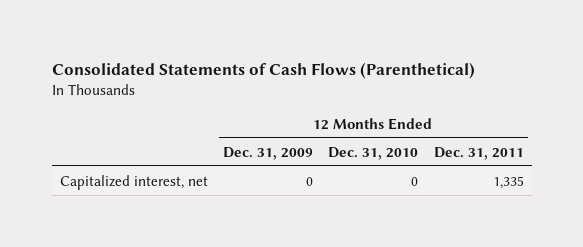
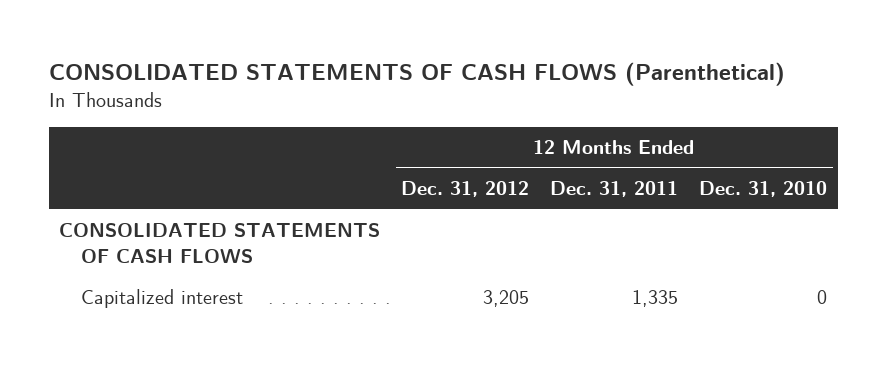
- Consolidated Statements of Cash Flows (Parenthetical)
+ CONSOLIDATED STATEMENTS OF CASH FLOWS (Parenthetical)
- | 12 Months Ended Dec. 31, 2009 | 12 Months Ended Dec. 31, 2010 | 12 Months Ended Dec. 31, 2011
+ | 12 Months Ended Dec. 31, 2012 | 12 Months Ended Dec. 31, 2011 | 12 Months Ended Dec. 31, 2010
- Capitalized interest, net | 0 | 0 | 1,335
+ CONSOLIDATED STATEMENTS OF CASH FLOWS
+ Capitalized interest | 3,205 | 1,335 | 0

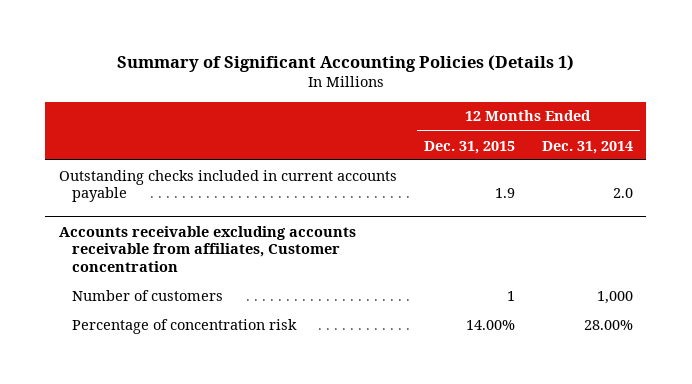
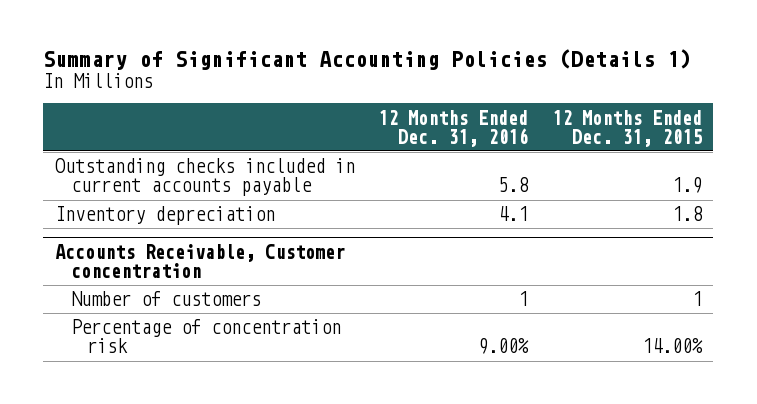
- | 12 Months Ended Dec. 31, 2015 | 12 Months Ended Dec. 31, 2014
+ | 12 Months Ended Dec. 31, 2016 | 12 Months Ended Dec. 31, 2015
- Accounts receivable excluding accounts receivable from affiliates, Customer concentration
+ Inventory depreciation | 4.1 | 1.8
+ Accounts Receivable, Customer concentration

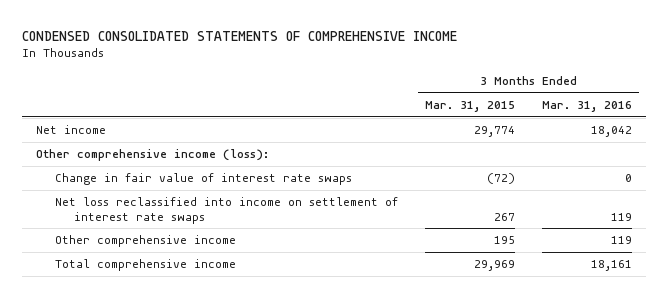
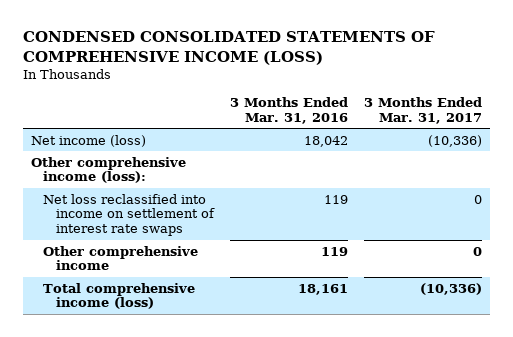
- CONDENSED CONSOLIDATED STATEMENTS OF COMPREHENSIVE INCOME
+ CONDENSED CONSOLIDATED STATEMENTS OF COMPREHENSIVE INCOME (LOSS)
- | 3 Months Ended Mar. 31, 2015 | 3 Months Ended Mar. 31, 2016
+ | 3 Months Ended Mar. 31, 2016 | 3 Months Ended Mar. 31, 2017
- Net income | 29,774 | 18,042
+ Net income (loss) | 18,042 | (10,336)
- Change in fair value of interest rate swaps | (72) | 0
- Total comprehensive income | 29,969 | 18,161
+ Total comprehensive income (loss) | 18,161 | (10,336)

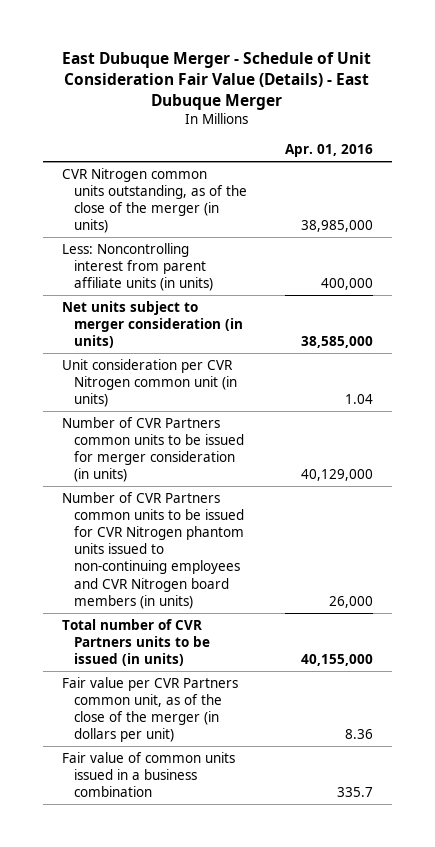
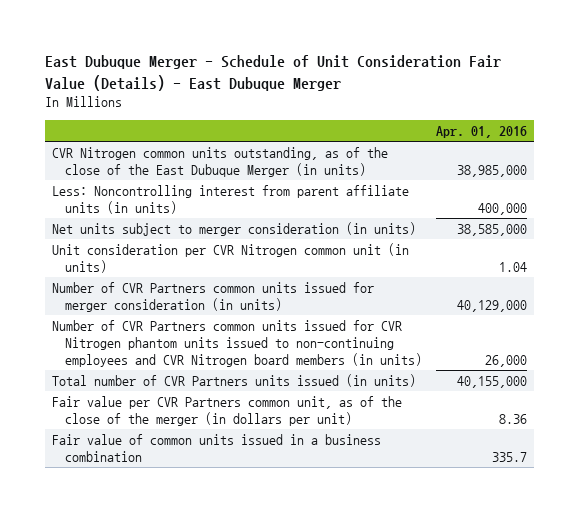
- CVR Nitrogen common units outstanding, as of the close of the merger (in units) | 38,985,000
+ CVR Nitrogen common units outstanding, as of the close of the East Dubuque Merger (in units) | 38,985,000
- Number of CVR Partners common units to be issued for merger consideration (in units) | 40,129,000
- Number of CVR Partners common units to be issued for CVR Nitrogen phantom units issued to non-continuing employees and CVR Nitrogen board members (in units) | 26,000
- Total number of CVR Partners units to be issued (in units) | 40,155,000
+ Number of CVR Partners common units issued for merger consideration (in units) | 40,129,000
+ Number of CVR Partners common units issued for CVR Nitrogen phantom units issued to non-continuing employees and CVR Nitrogen board members (in units) | 26,000
+ Total number of CVR Partners units issued (in units) | 40,155,000

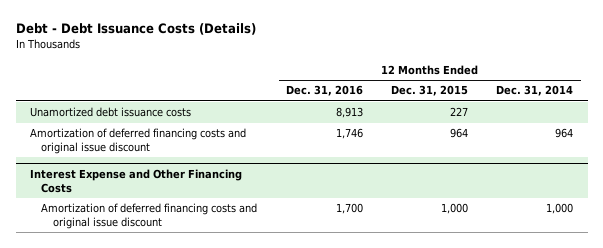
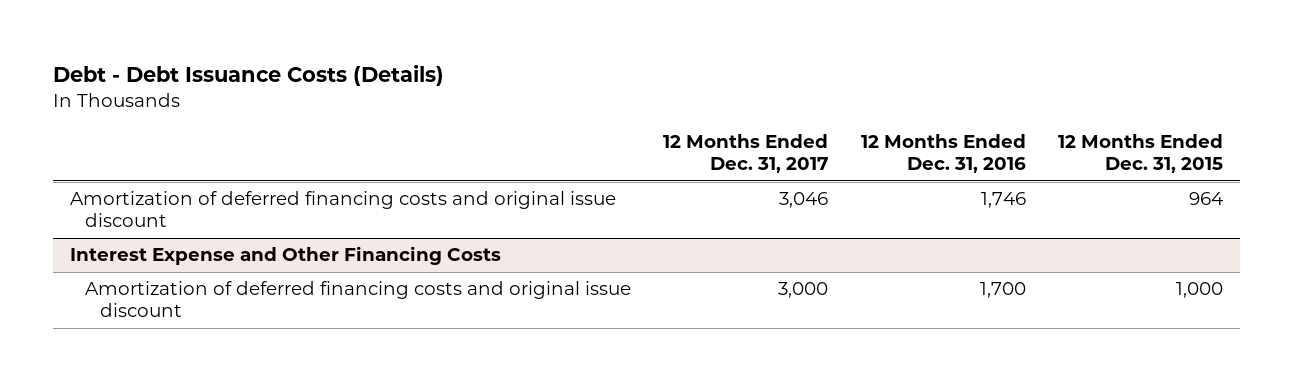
- | 12 Months Ended Dec. 31, 2016 | 12 Months Ended Dec. 31, 2015 | 12 Months Ended Dec. 31, 2014
+ | 12 Months Ended Dec. 31, 2017 | 12 Months Ended Dec. 31, 2016 | 12 Months Ended Dec. 31, 2015
- Unamortized debt issuance costs | 8,913 | 227 |

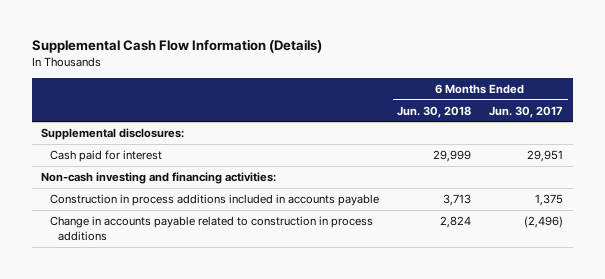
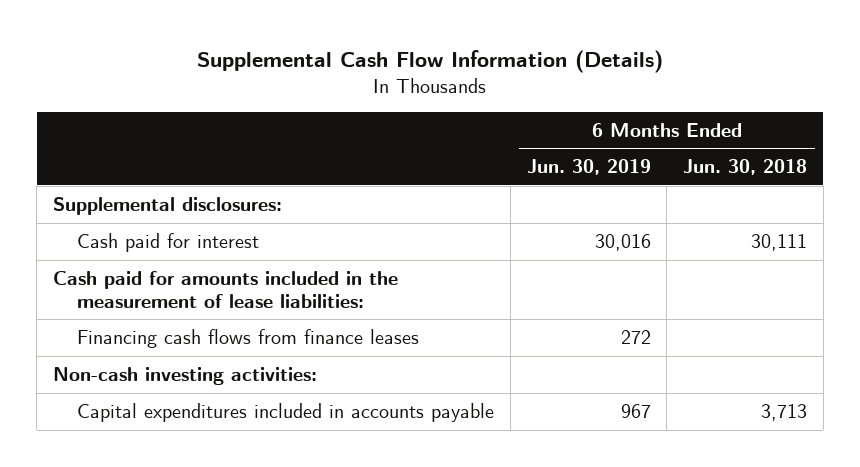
- | 6 Months Ended Jun. 30, 2018 | 6 Months Ended Jun. 30, 2017
+ | 6 Months Ended Jun. 30, 2019 | 6 Months Ended Jun. 30, 2018
- Cash paid for interest | 29,999 | 29,951
- Non-cash investing and financing activities:
- Construction in process additions included in accounts payable | 3,713 | 1,375
- Change in accounts payable related to construction in process additions | 2,824 | (2,496)
+ Cash paid for interest | 30,016 | 30,111
+ Cash paid for amounts included in the measurement of lease liabilities:
+ Financing cash flows from finance leases | 272 |
+ Non-cash investing activities:
+ Capital expenditures included in accounts payable | 967 | 3,713

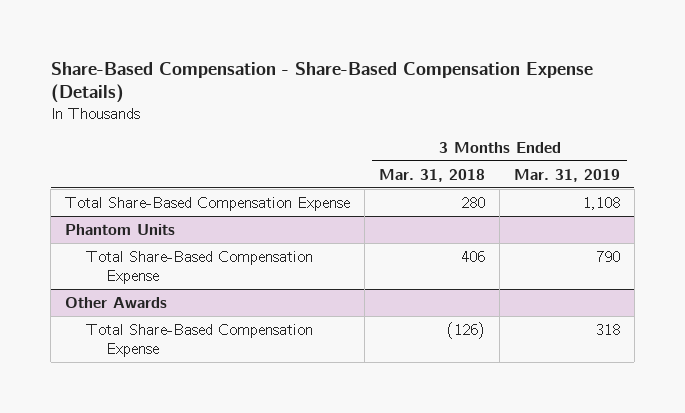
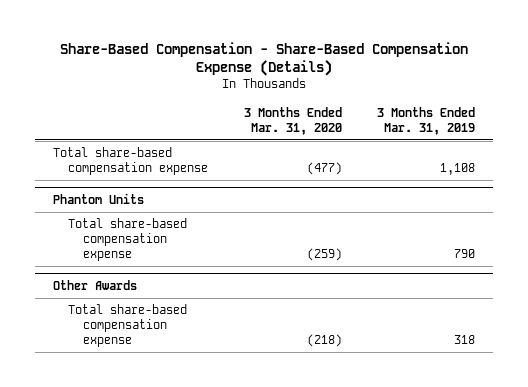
- | 3 Months Ended Mar. 31, 2018 | 3 Months Ended Mar. 31, 2019
+ | 3 Months Ended Mar. 31, 2020 | 3 Months Ended Mar. 31, 2019
- Total Share-Based Compensation Expense | 280 | 1,108
+ Total share-based compensation expense | (477) | 1,108
@ Phantom Units
- Total Share-Based Compensation Expense | 406 | 790
+ Total share-based compensation expense | (259) | 790
@ Other Awards
- Total Share-Based Compensation Expense | (126) | 318
+ Total share-based compensation expense | (218) | 318

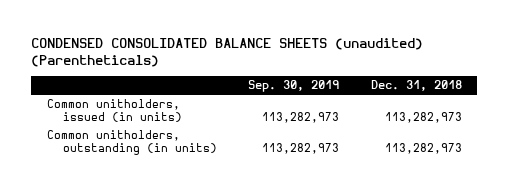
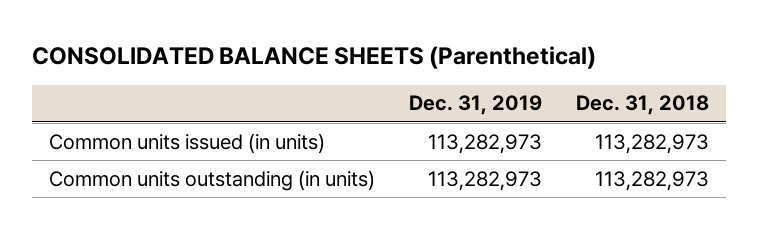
- CONDENSED CONSOLIDATED BALANCE SHEETS (unaudited) (Parentheticals)
+ CONSOLIDATED BALANCE SHEETS (Parenthetical)
- | Sep. 30, 2019 | Dec. 31, 2018
+ | Dec. 31, 2019 | Dec. 31, 2018
- Common unitholders, issued (in units) | 113,282,973 | 113,282,973
- Common unitholders, outstanding (in units) | 113,282,973 | 113,282,973
+ Common units issued (in units) | 113,282,973 | 113,282,973
+ Common units outstanding (in units) | 113,282,973 | 113,282,973

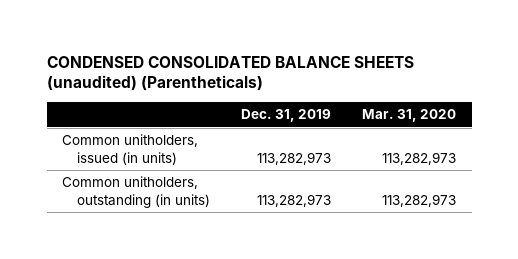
- CONSOLIDATED BALANCE SHEETS (Parenthetical)
+ CONDENSED CONSOLIDATED BALANCE SHEETS (unaudited) (Parentheticals)
- | Dec. 31, 2019 | Dec. 31, 2018
+ | Dec. 31, 2019 | Mar. 31, 2020
- Common units issued (in units) | 113,282,973 | 113,282,973
- Common units outstanding (in units) | 113,282,973 | 113,282,973
+ Common unitholders, issued (in units) | 113,282,973 | 113,282,973
+ Common unitholders, outstanding (in units) | 113,282,973 | 113,282,973

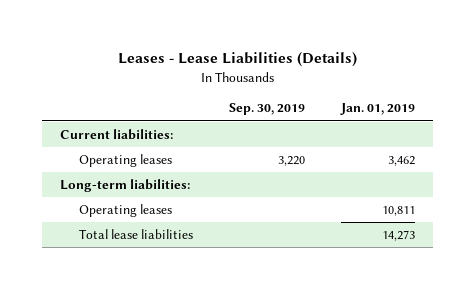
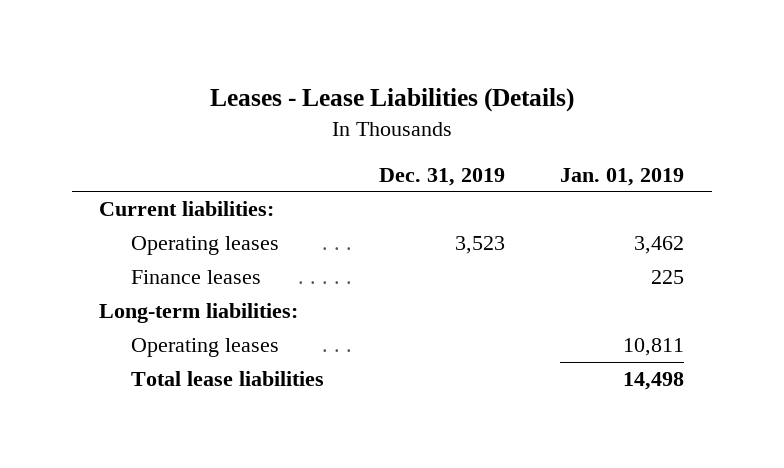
- | Sep. 30, 2019 | Jan. 01, 2019
+ | Dec. 31, 2019 | Jan. 01, 2019
+ Finance leases | | 225
- Total lease liabilities | | 14,273
+ Total lease liabilities | | 14,498

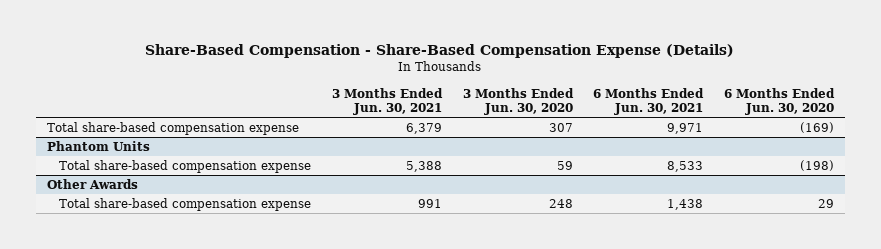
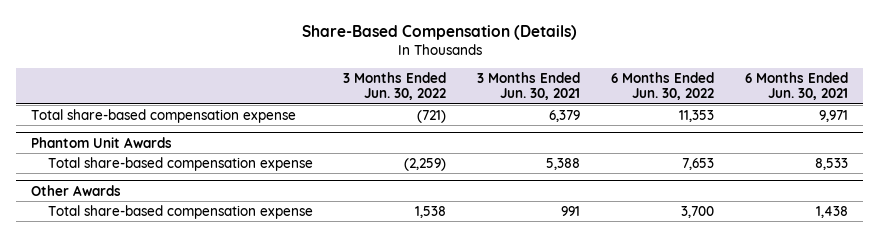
- Share-Based Compensation - Share-Based Compensation Expense (Details)
+ Share-Based Compensation (Details)
- | 3 Months Ended Jun. 30, 2021 | 3 Months Ended Jun. 30, 2020 | 6 Months Ended Jun. 30, 2021 | 6 Months Ended Jun. 30, 2020
+ | 3 Months Ended Jun. 30, 2022 | 3 Months Ended Jun. 30, 2021 | 6 Months Ended Jun. 30, 2022 | 6 Months Ended Jun. 30, 2021
- Phantom Units
+ Phantom Unit Awards

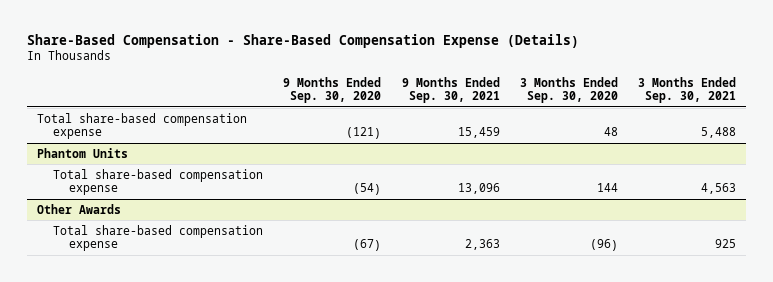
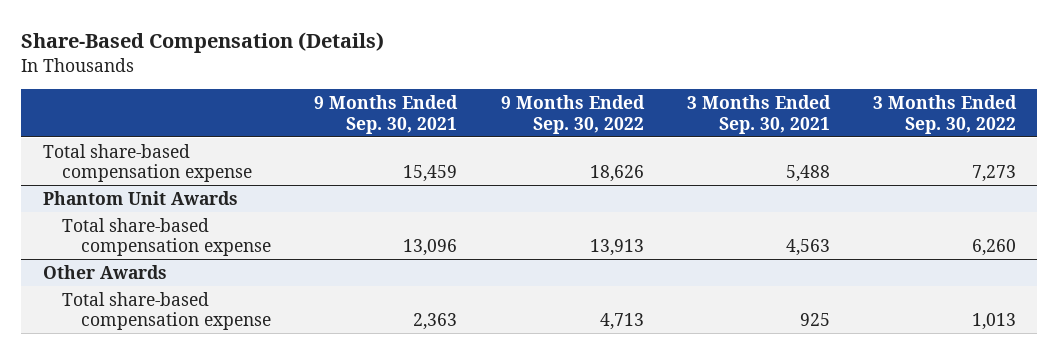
- Share-Based Compensation - Share-Based Compensation Expense (Details)
+ Share-Based Compensation (Details)
- | 9 Months Ended Sep. 30, 2020 | 9 Months Ended Sep. 30, 2021 | 3 Months Ended Sep. 30, 2020 | 3 Months Ended Sep. 30, 2021
+ | 9 Months Ended Sep. 30, 2021 | 9 Months Ended Sep. 30, 2022 | 3 Months Ended Sep. 30, 2021 | 3 Months Ended Sep. 30, 2022
- Phantom Units
+ Phantom Unit Awards

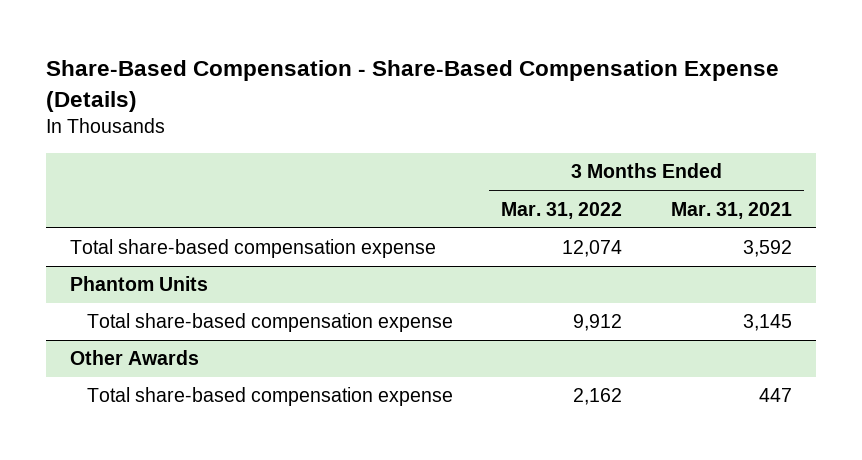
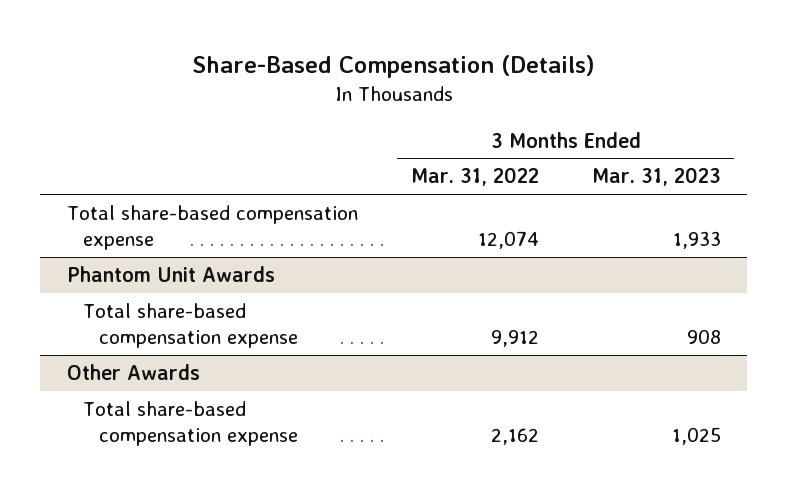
- Share-Based Compensation - Share-Based Compensation Expense (Details)
+ Share-Based Compensation (Details)
- | 3 Months Ended Mar. 31, 2022 | 3 Months Ended Mar. 31, 2021
+ | 3 Months Ended Mar. 31, 2022 | 3 Months Ended Mar. 31, 2023
- Phantom Units
+ Phantom Unit Awards

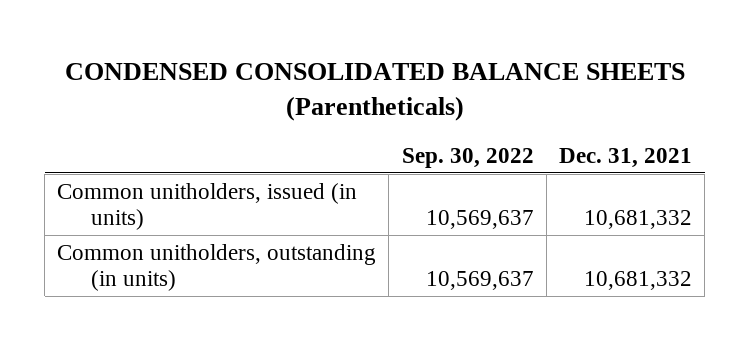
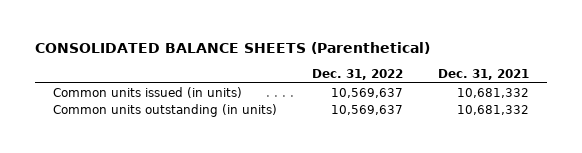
- CONDENSED CONSOLIDATED BALANCE SHEETS (Parentheticals)
+ CONSOLIDATED BALANCE SHEETS (Parenthetical)
- | Sep. 30, 2022 | Dec. 31, 2021
+ | Dec. 31, 2022 | Dec. 31, 2021
- Common unitholders, issued (in units) | 10,569,637 | 10,681,332
- Common unitholders, outstanding (in units) | 10,569,637 | 10,681,332
+ Common units issued (in units) | 10,569,637 | 10,681,332
+ Common units outstanding (in units) | 10,569,637 | 10,681,332

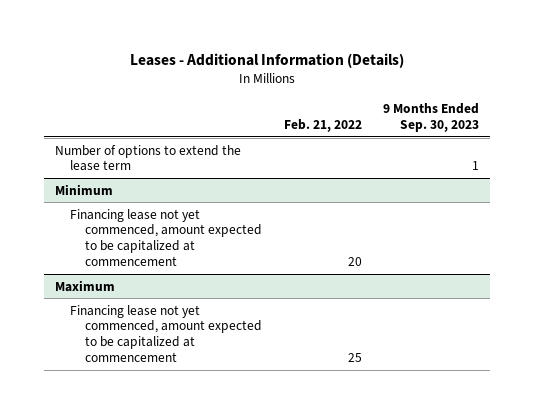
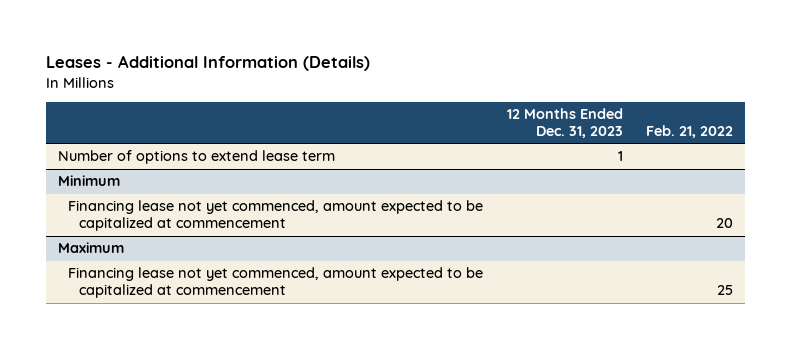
- | Feb. 21, 2022 | 9 Months Ended Sep. 30, 2023
+ | 12 Months Ended Dec. 31, 2023 | Feb. 21, 2022
- Number of options to extend the lease term | | 1
+ Number of options to extend lease term | 1 |

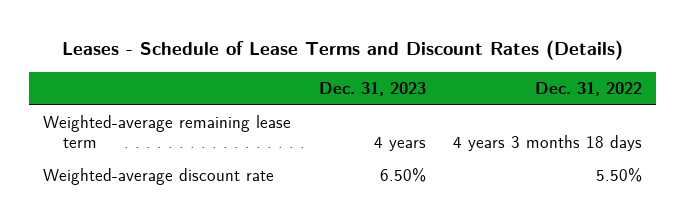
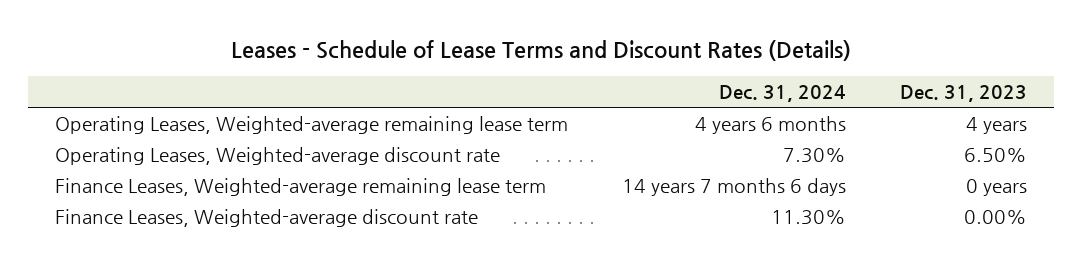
- | Dec. 31, 2023 | Dec. 31, 2022
+ | Dec. 31, 2024 | Dec. 31, 2023
- Weighted-average remaining lease term | 4 years | 4 years 3 months 18 days
- Weighted-average discount rate | 6.50% | 5.50%
+ Operating Leases, Weighted-average remaining lease term | 4 years 6 months | 4 years
+ Operating Leases, Weighted-average discount rate | 7.30% | 6.50%
+ Finance Leases, Weighted-average remaining lease term | 14 years 7 months 6 days | 0 years
+ Finance Leases, Weighted-average discount rate | 11.30% | 0.00%

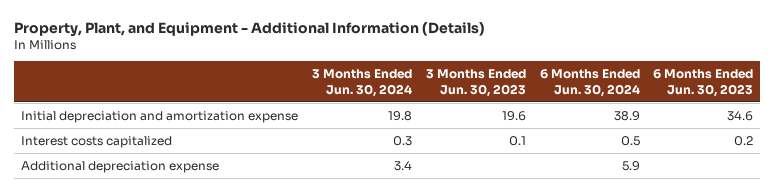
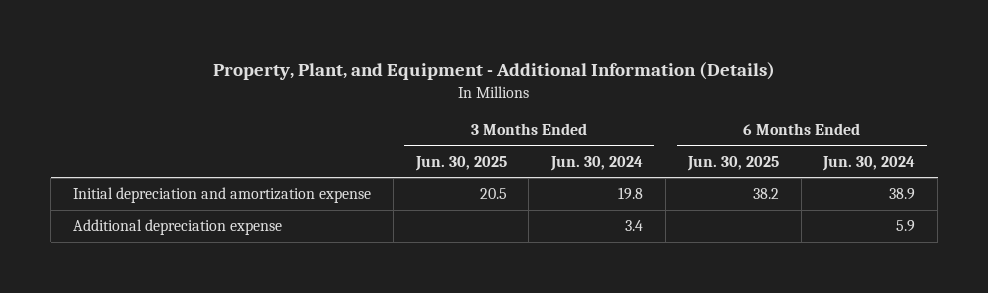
- | 3 Months Ended Jun. 30, 2024 | 3 Months Ended Jun. 30, 2023 | 6 Months Ended Jun. 30, 2024 | 6 Months Ended Jun. 30, 2023
+ | 3 Months Ended Jun. 30, 2025 | 3 Months Ended Jun. 30, 2024 | 6 Months Ended Jun. 30, 2025 | 6 Months Ended Jun. 30, 2024
- Interest costs capitalized | 0.3 | 0.1 | 0.5 | 0.2

